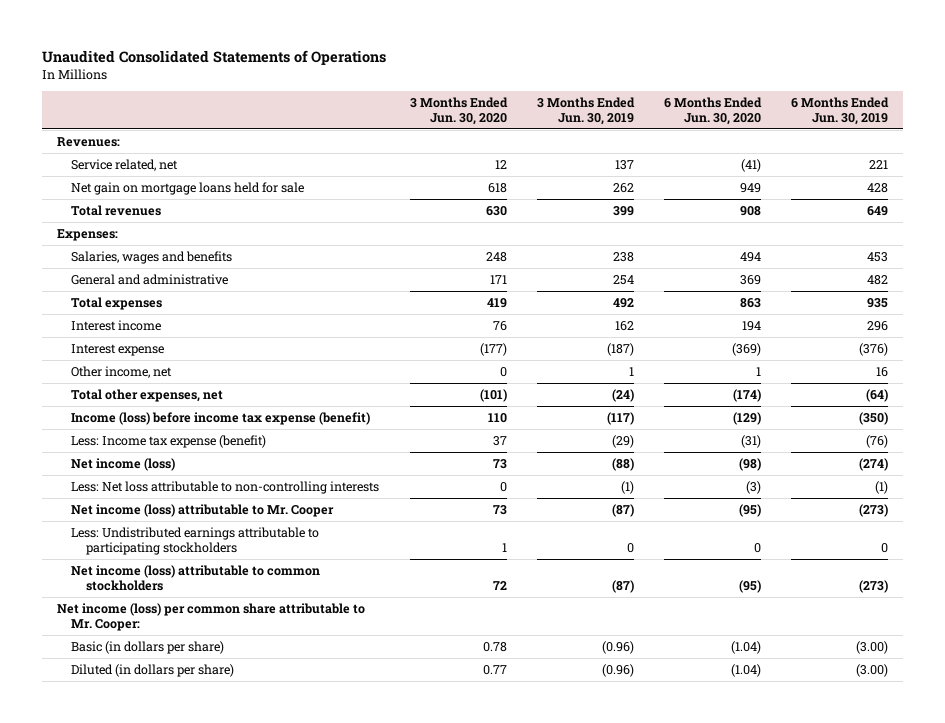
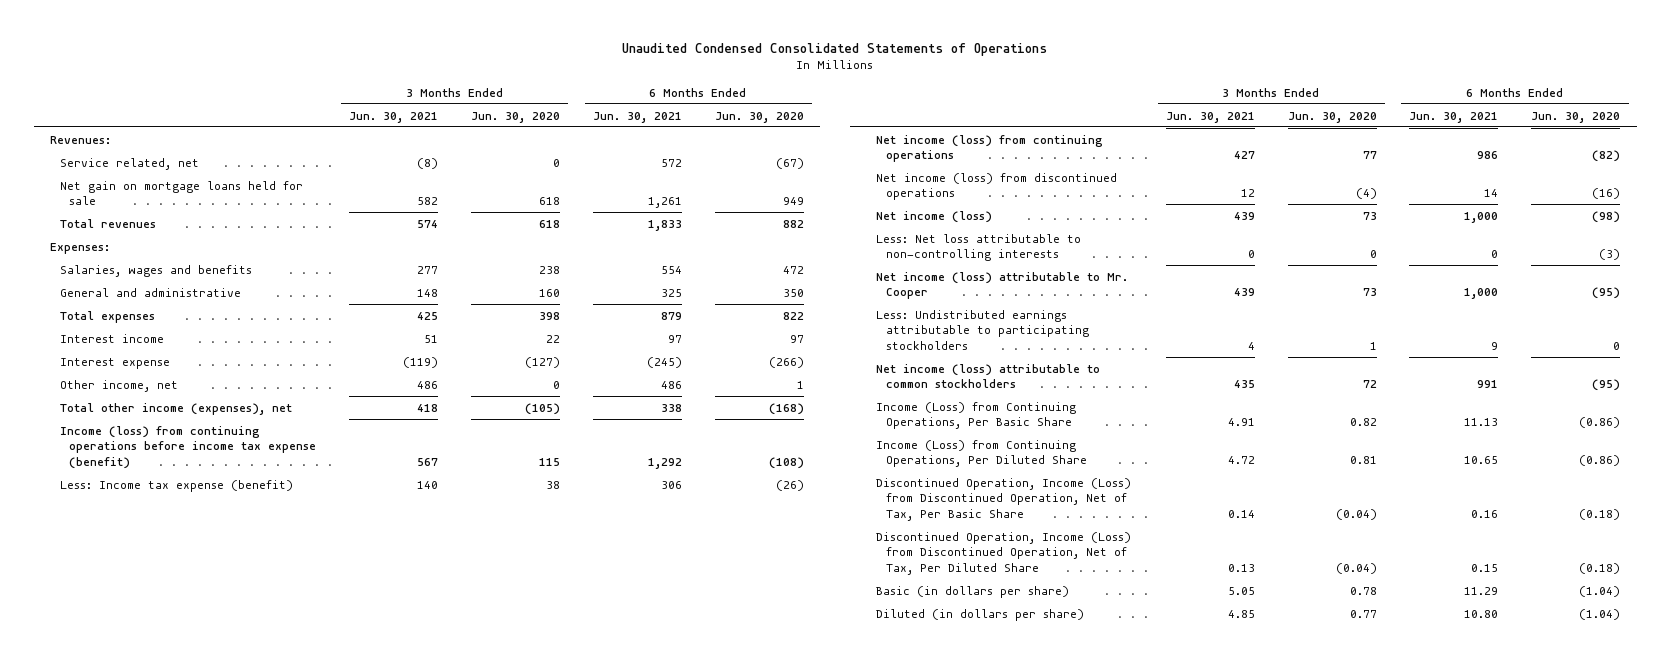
- Unaudited Consolidated Statements of Operations
+ Unaudited Condensed Consolidated Statements of Operations
- | 3 Months Ended Jun. 30, 2020 | 3 Months Ended Jun. 30, 2019 | 6 Months Ended Jun. 30, 2020 | 6 Months Ended Jun. 30, 2019
+ | 3 Months Ended Jun. 30, 2021 | 3 Months Ended Jun. 30, 2020 | 6 Months Ended Jun. 30, 2021 | 6 Months Ended Jun. 30, 2020
- Service related, net | 12 | 137 | (41) | 221
+ Service related, net | (8) | 0 | 572 | (67)
- Total revenues | 630 | 399 | 908 | 649
+ Total revenues | 574 | 618 | 1,833 | 882
- Salaries, wages and benefits | 248 | 238 | 494 | 453
- General and administrative | 171 | 254 | 369 | 482
- Total expenses | 419 | 492 | 863 | 935
- Interest income | 76 | 162 | 194 | 296
- Interest expense | (177) | (187) | (369) | (376)
+ Salaries, wages and benefits | 277 | 238 | 554 | 472
+ General and administrative | 148 | 160 | 325 | 350
+ Total expenses | 425 | 398 | 879 | 822
+ Interest income | 51 | 22 | 97 | 97
+ Interest expense | (119) | (127) | (245) | (266)
- Total other expenses, net | (101) | (24) | (174) | (64)
- Income (loss) before income tax expense (benefit) | 110 | (117) | (129) | (350)
- Less: Income tax expense (benefit) | 37 | (29) | (31) | (76)
+ Total other income (expenses), net | 418 | (105) | 338 | (168)
+ Income (loss) from continuing operations before income tax expense (benefit) | 567 | 115 | 1,292 | (108)
+ Less: Income tax expense (benefit) | 140 | 38 | 306 | (26)
+ Net income (loss) from continuing operations | 427 | 77 | 986 | (82)
+ Net income (loss) from discontinued operations | 12 | (4) | 14 | (16)
- Net income (loss) per common share attributable to Mr. Cooper:
+ Income (Loss) from Continuing Operations, Per Basic Share | 4.91 | 0.82 | 11.13 | (0.86)
+ Income (Loss) from Continuing Operations, Per Diluted Share | 4.72 | 0.81 | 10.65 | (0.86)
+ Discontinued Operation, Income (Loss) from Discontinued Operation, Net of Tax, Per Basic Share | 0.14 | (0.04) | 0.16 | (0.18)
+ Discontinued Operation, Income (Loss) from Discontinued Operation, Net of Tax, Per Diluted Share | 0.13 | (0.04) | 0.15 | (0.18)

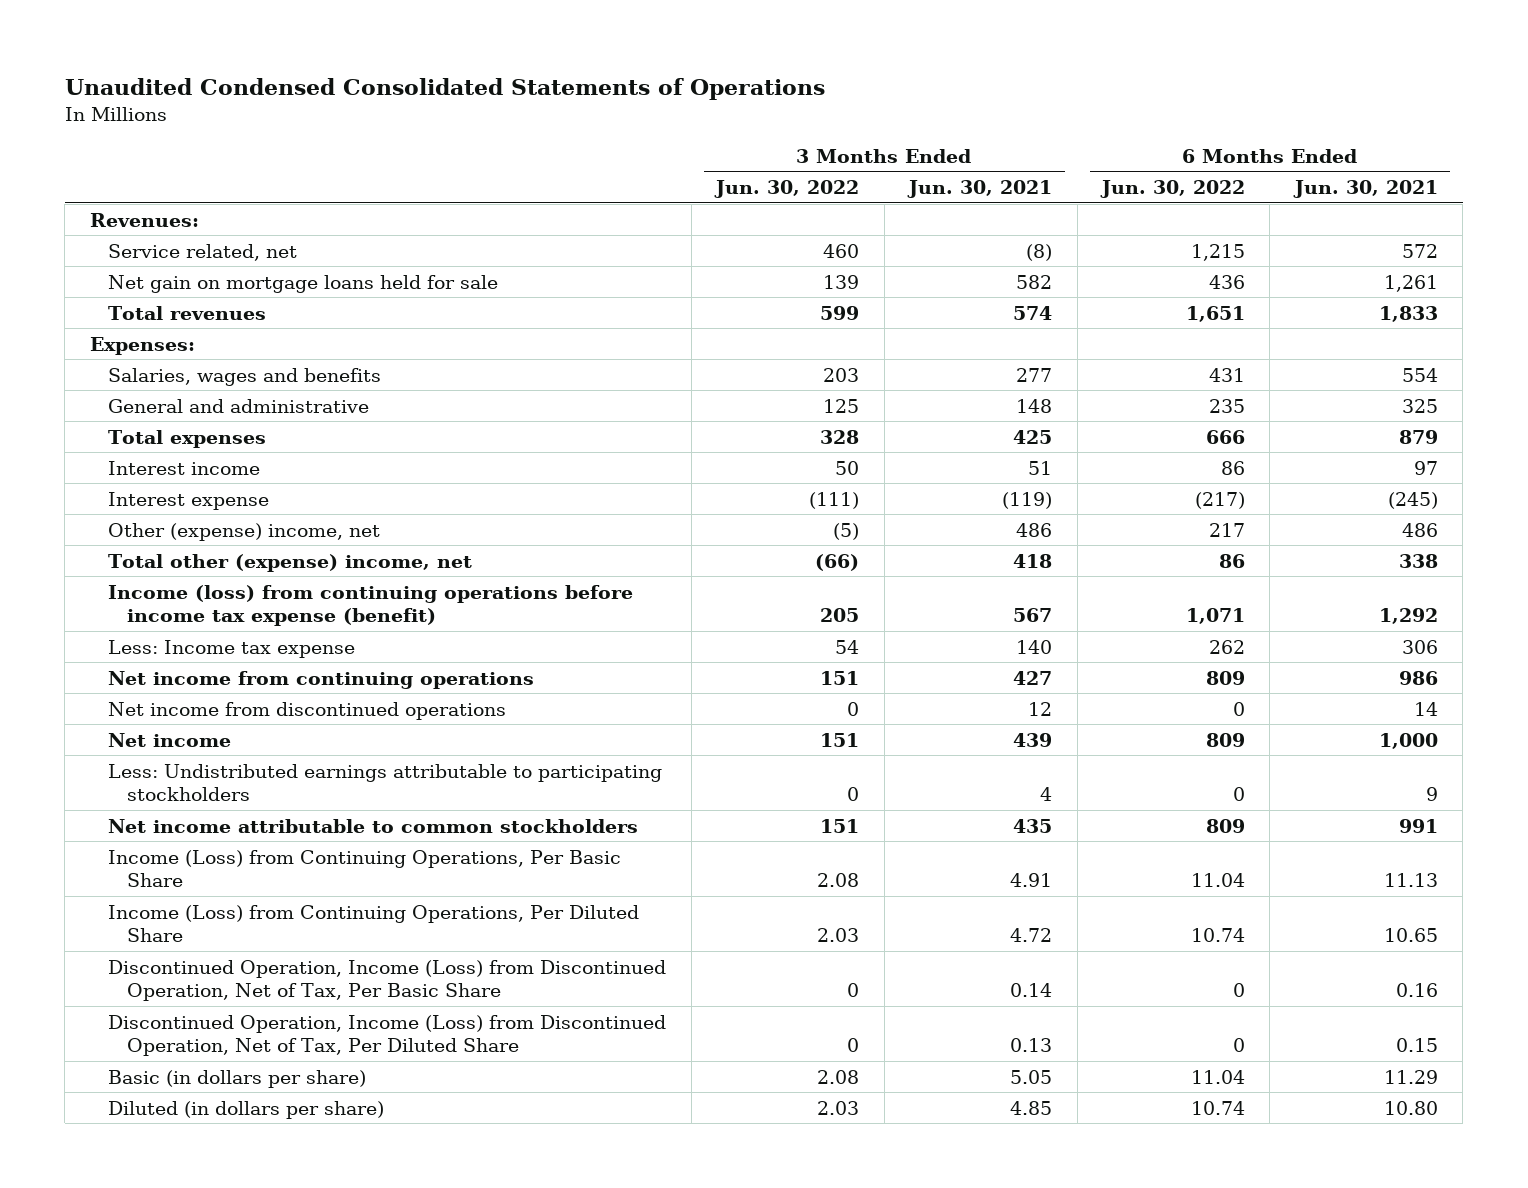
- | 3 Months Ended Jun. 30, 2021 | 3 Months Ended Jun. 30, 2020 | 6 Months Ended Jun. 30, 2021 | 6 Months Ended Jun. 30, 2020
+ | 3 Months Ended Jun. 30, 2022 | 3 Months Ended Jun. 30, 2021 | 6 Months Ended Jun. 30, 2022 | 6 Months Ended Jun. 30, 2021
- Other income, net | 486 | 0 | 486 | 1
- Total other income (expenses), net | 418 | (105) | 338 | (168)
+ Other (expense) income, net | (5) | 486 | 217 | 486
+ Total other (expense) income, net | (66) | 418 | 86 | 338
- Less: Income tax expense (benefit) | 140 | 38 | 306 | (26)
- Net income (loss) from continuing operations | 427 | 77 | 986 | (82)
- Net income (loss) from discontinued operations | 12 | (4) | 14 | (16)
- Net income (loss) | 439 | 73 | 1,000 | (98)
- Less: Net loss attributable to non-controlling interests | 0 | 0 | 0 | (3)
- Net income (loss) attributable to Mr. Cooper | 439 | 73 | 1,000 | (95)
+ Less: Income tax expense | 54 | 140 | 262 | 306
+ Net income from continuing operations | 151 | 427 | 809 | 986
+ Net income from discontinued operations | 0 | 12 | 0 | 14
+ Net income | 151 | 439 | 809 | 1,000
- Net income (loss) attributable to common stockholders | 435 | 72 | 991 | (95)
+ Net income attributable to common stockholders | 151 | 435 | 809 | 991

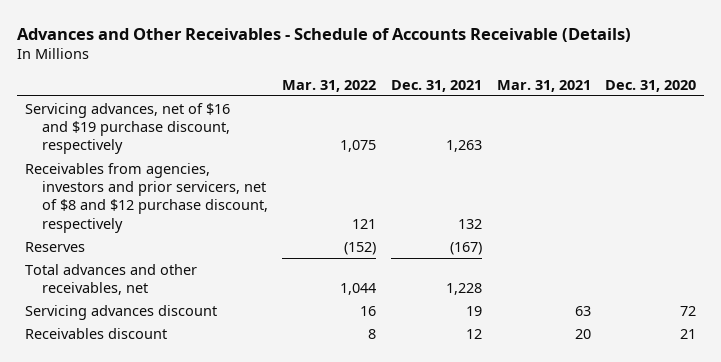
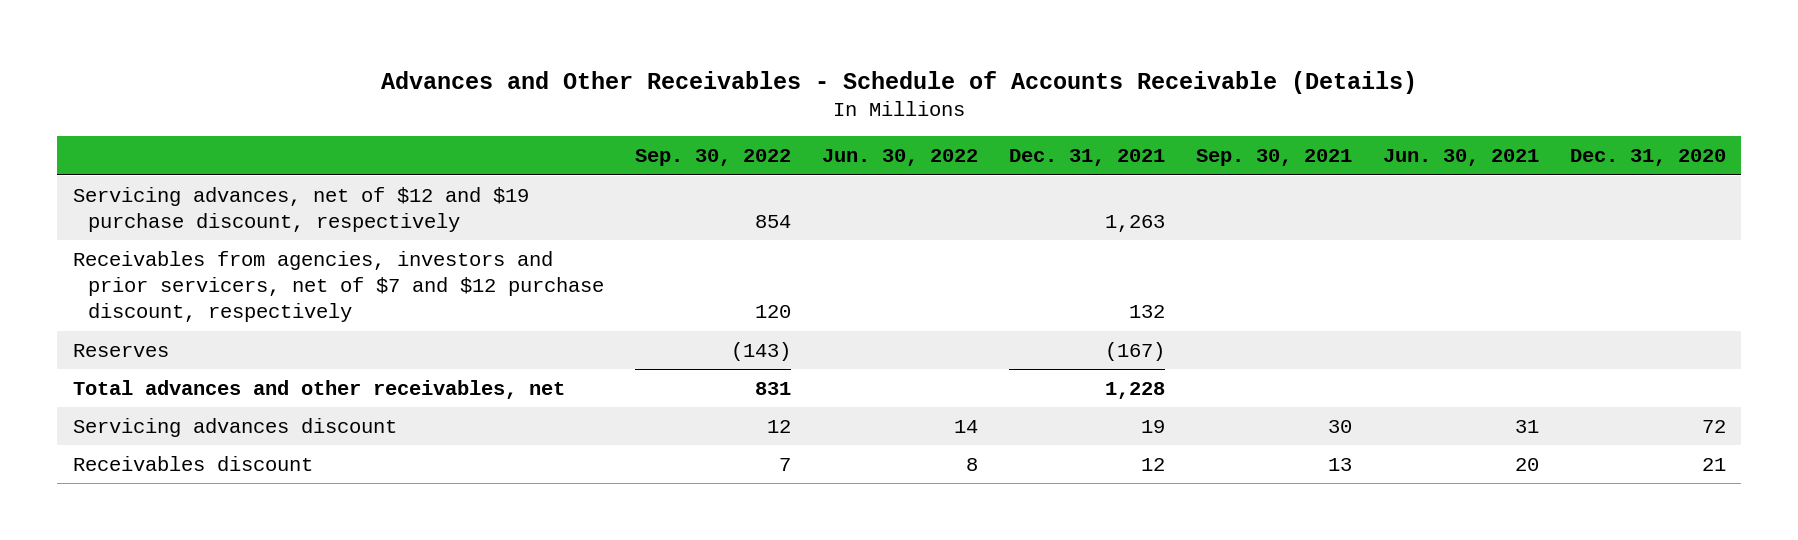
- | Mar. 31, 2022 | Dec. 31, 2021 | Mar. 31, 2021 | Dec. 31, 2020
+ | Sep. 30, 2022 | Jun. 30, 2022 | Dec. 31, 2021 | Sep. 30, 2021 | Jun. 30, 2021 | Dec. 31, 2020
- Servicing advances, net of $16 and $19 purchase discount, respectively | 1,075 | 1,263 | |
- Receivables from agencies, investors and prior servicers, net of $8 and $12 purchase discount, respectively | 121 | 132 | |
+ Servicing advances, net of $12 and $19 purchase discount, respectively | 854 | | 1,263 | | |
+ Receivables from agencies, investors and prior servicers, net of $7 and $12 purchase discount, respectively | 120 | | 132 | | |

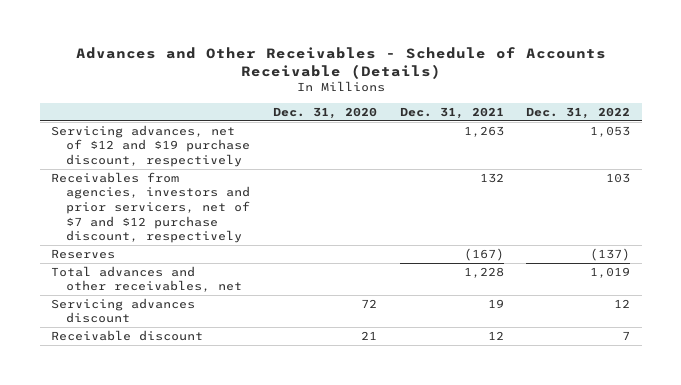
- | Sep. 30, 2022 | Jun. 30, 2022 | Dec. 31, 2021 | Sep. 30, 2021 | Jun. 30, 2021 | Dec. 31, 2020
+ | Dec. 31, 2020 | Dec. 31, 2021 | Dec. 31, 2022
- Receivables discount | 7 | 8 | 12 | 13 | 20 | 21
+ Receivable discount | 21 | 12 | 7

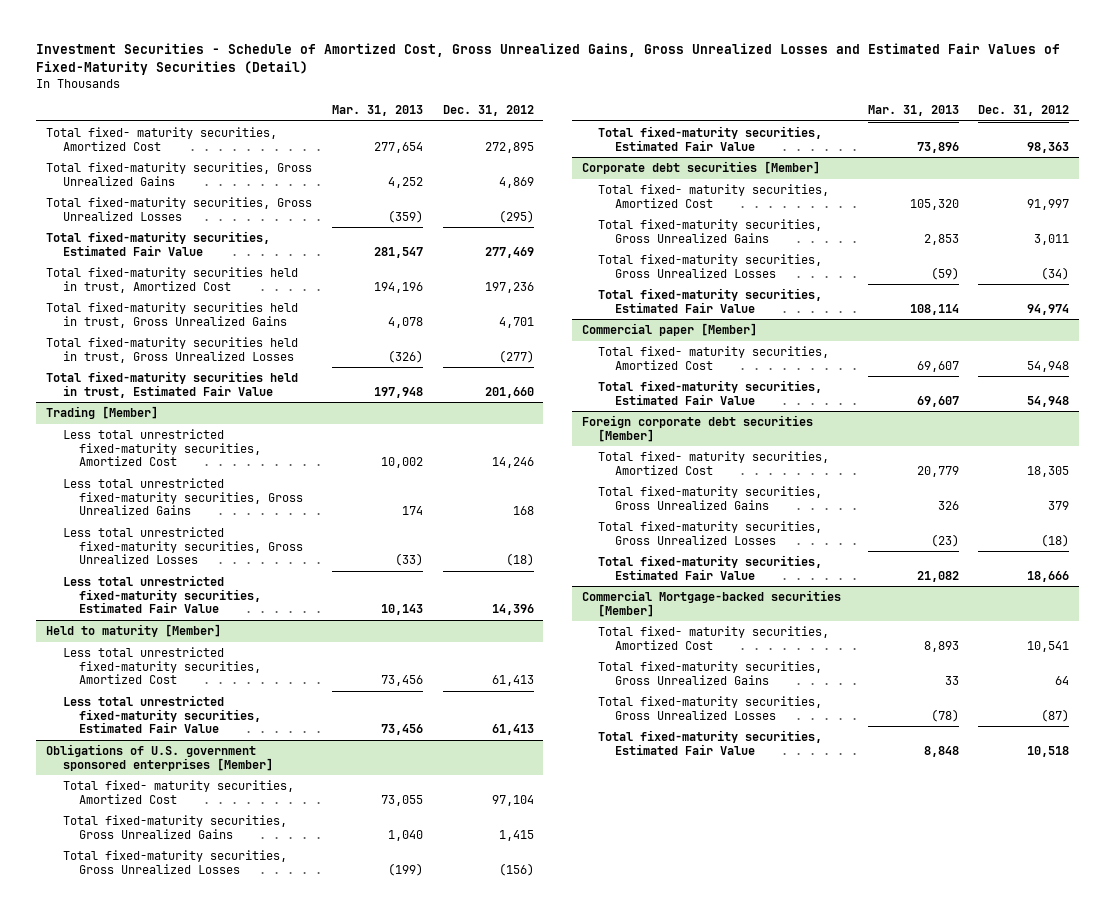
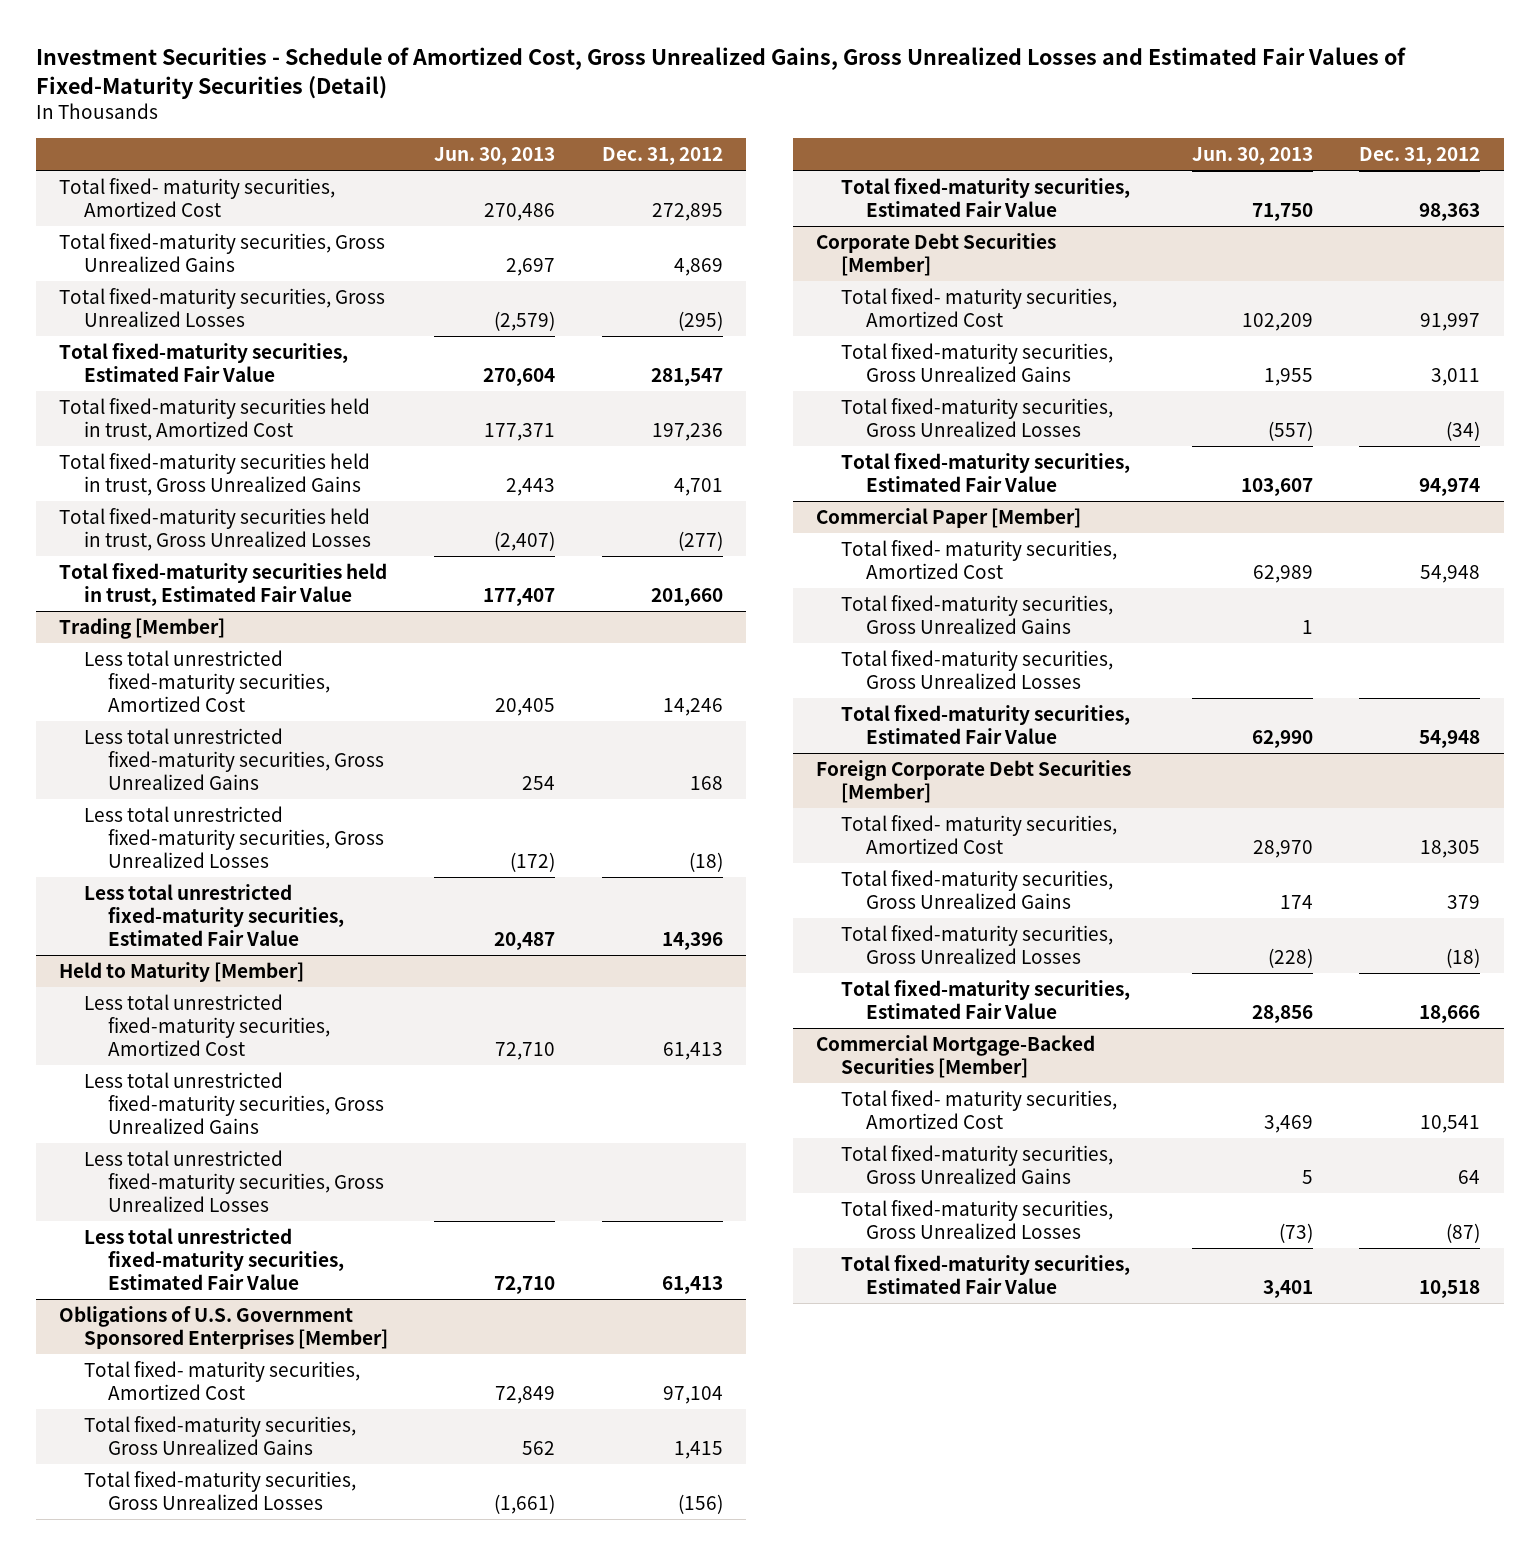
- | Mar. 31, 2013 | Dec. 31, 2012
+ | Jun. 30, 2013 | Dec. 31, 2012
- Total fixed-maturity securities, Estimated Fair Value | 281,547 | 277,469
+ Total fixed-maturity securities, Estimated Fair Value | 270,604 | 281,547
- Held to maturity [Member]
+ Held to Maturity [Member]
+ Less total unrestricted fixed-maturity securities, Gross Unrealized Gains
+ Less total unrestricted fixed-maturity securities, Gross Unrealized Losses
- Obligations of U.S. government sponsored enterprises [Member]
+ Obligations of U.S. Government Sponsored Enterprises [Member]
- Corporate debt securities [Member]
+ Corporate Debt Securities [Member]
- Commercial paper [Member]
+ Commercial Paper [Member]
+ Total fixed-maturity securities, Gross Unrealized Gains | 1 |
+ Total fixed-maturity securities, Gross Unrealized Losses
- Foreign corporate debt securities [Member]
+ Foreign Corporate Debt Securities [Member]
- Commercial Mortgage-backed securities [Member]
+ Commercial Mortgage-Backed Securities [Member]

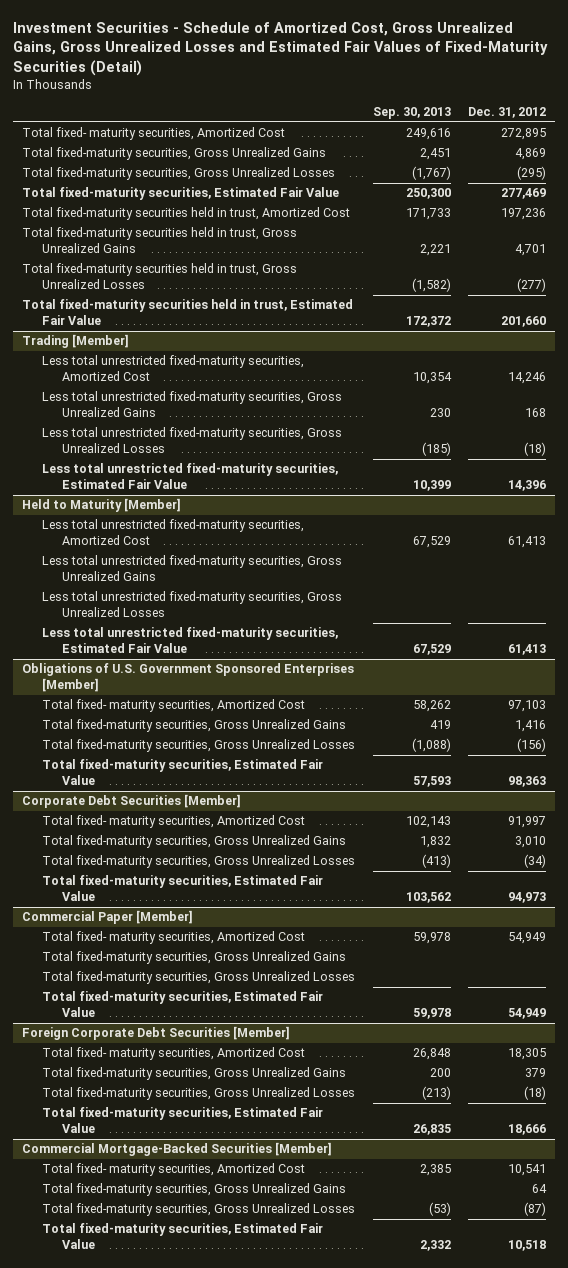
- | Jun. 30, 2013 | Dec. 31, 2012
+ | Sep. 30, 2013 | Dec. 31, 2012
- Total fixed-maturity securities, Estimated Fair Value | 270,604 | 281,547
+ Total fixed-maturity securities, Estimated Fair Value | 250,300 | 277,469
@ Obligations of U.S. Government Sponsored Enterprises [Member]
- Total fixed- maturity securities, Amortized Cost | 72,849 | 97,104
- Total fixed-maturity securities, Gross Unrealized Gains | 562 | 1,415
+ Total fixed- maturity securities, Amortized Cost | 58,262 | 97,103
+ Total fixed-maturity securities, Gross Unrealized Gains | 419 | 1,416
@ Corporate Debt Securities [Member]
- Total fixed-maturity securities, Gross Unrealized Gains | 1,955 | 3,011
+ Total fixed-maturity securities, Gross Unrealized Gains | 1,832 | 3,010
- Total fixed-maturity securities, Estimated Fair Value | 103,607 | 94,974
+ Total fixed-maturity securities, Estimated Fair Value | 103,562 | 94,973
@ Commercial Paper [Member]
- Total fixed- maturity securities, Amortized Cost | 62,989 | 54,948
+ Total fixed- maturity securities, Amortized Cost | 59,978 | 54,949
- Total fixed-maturity securities, Estimated Fair Value | 62,990 | 54,948
+ Total fixed-maturity securities, Estimated Fair Value | 59,978 | 54,949

